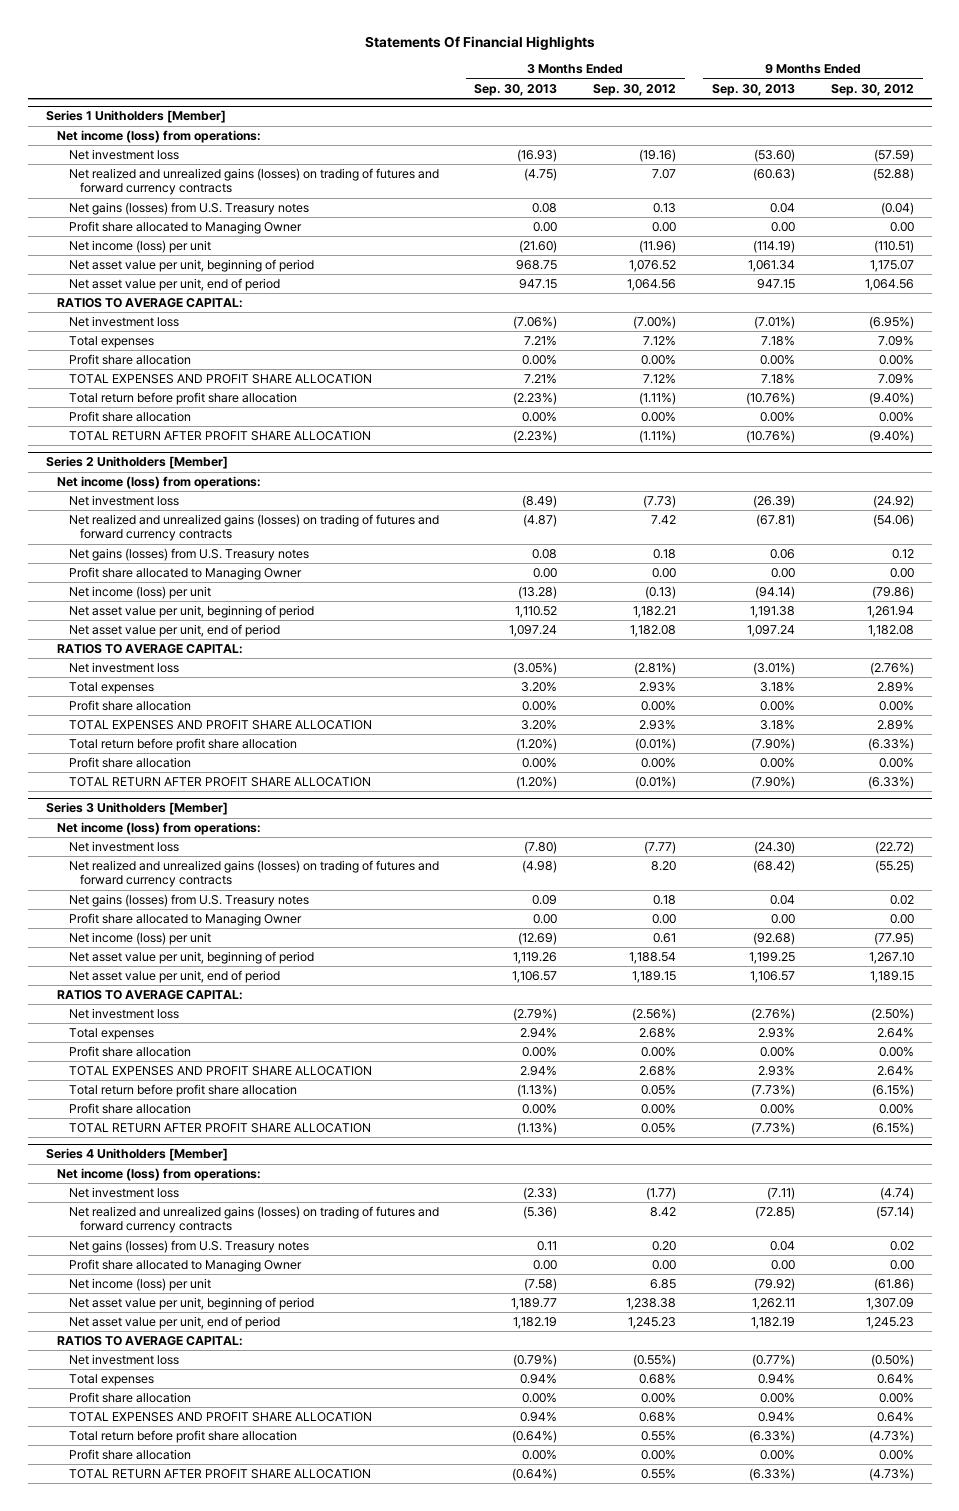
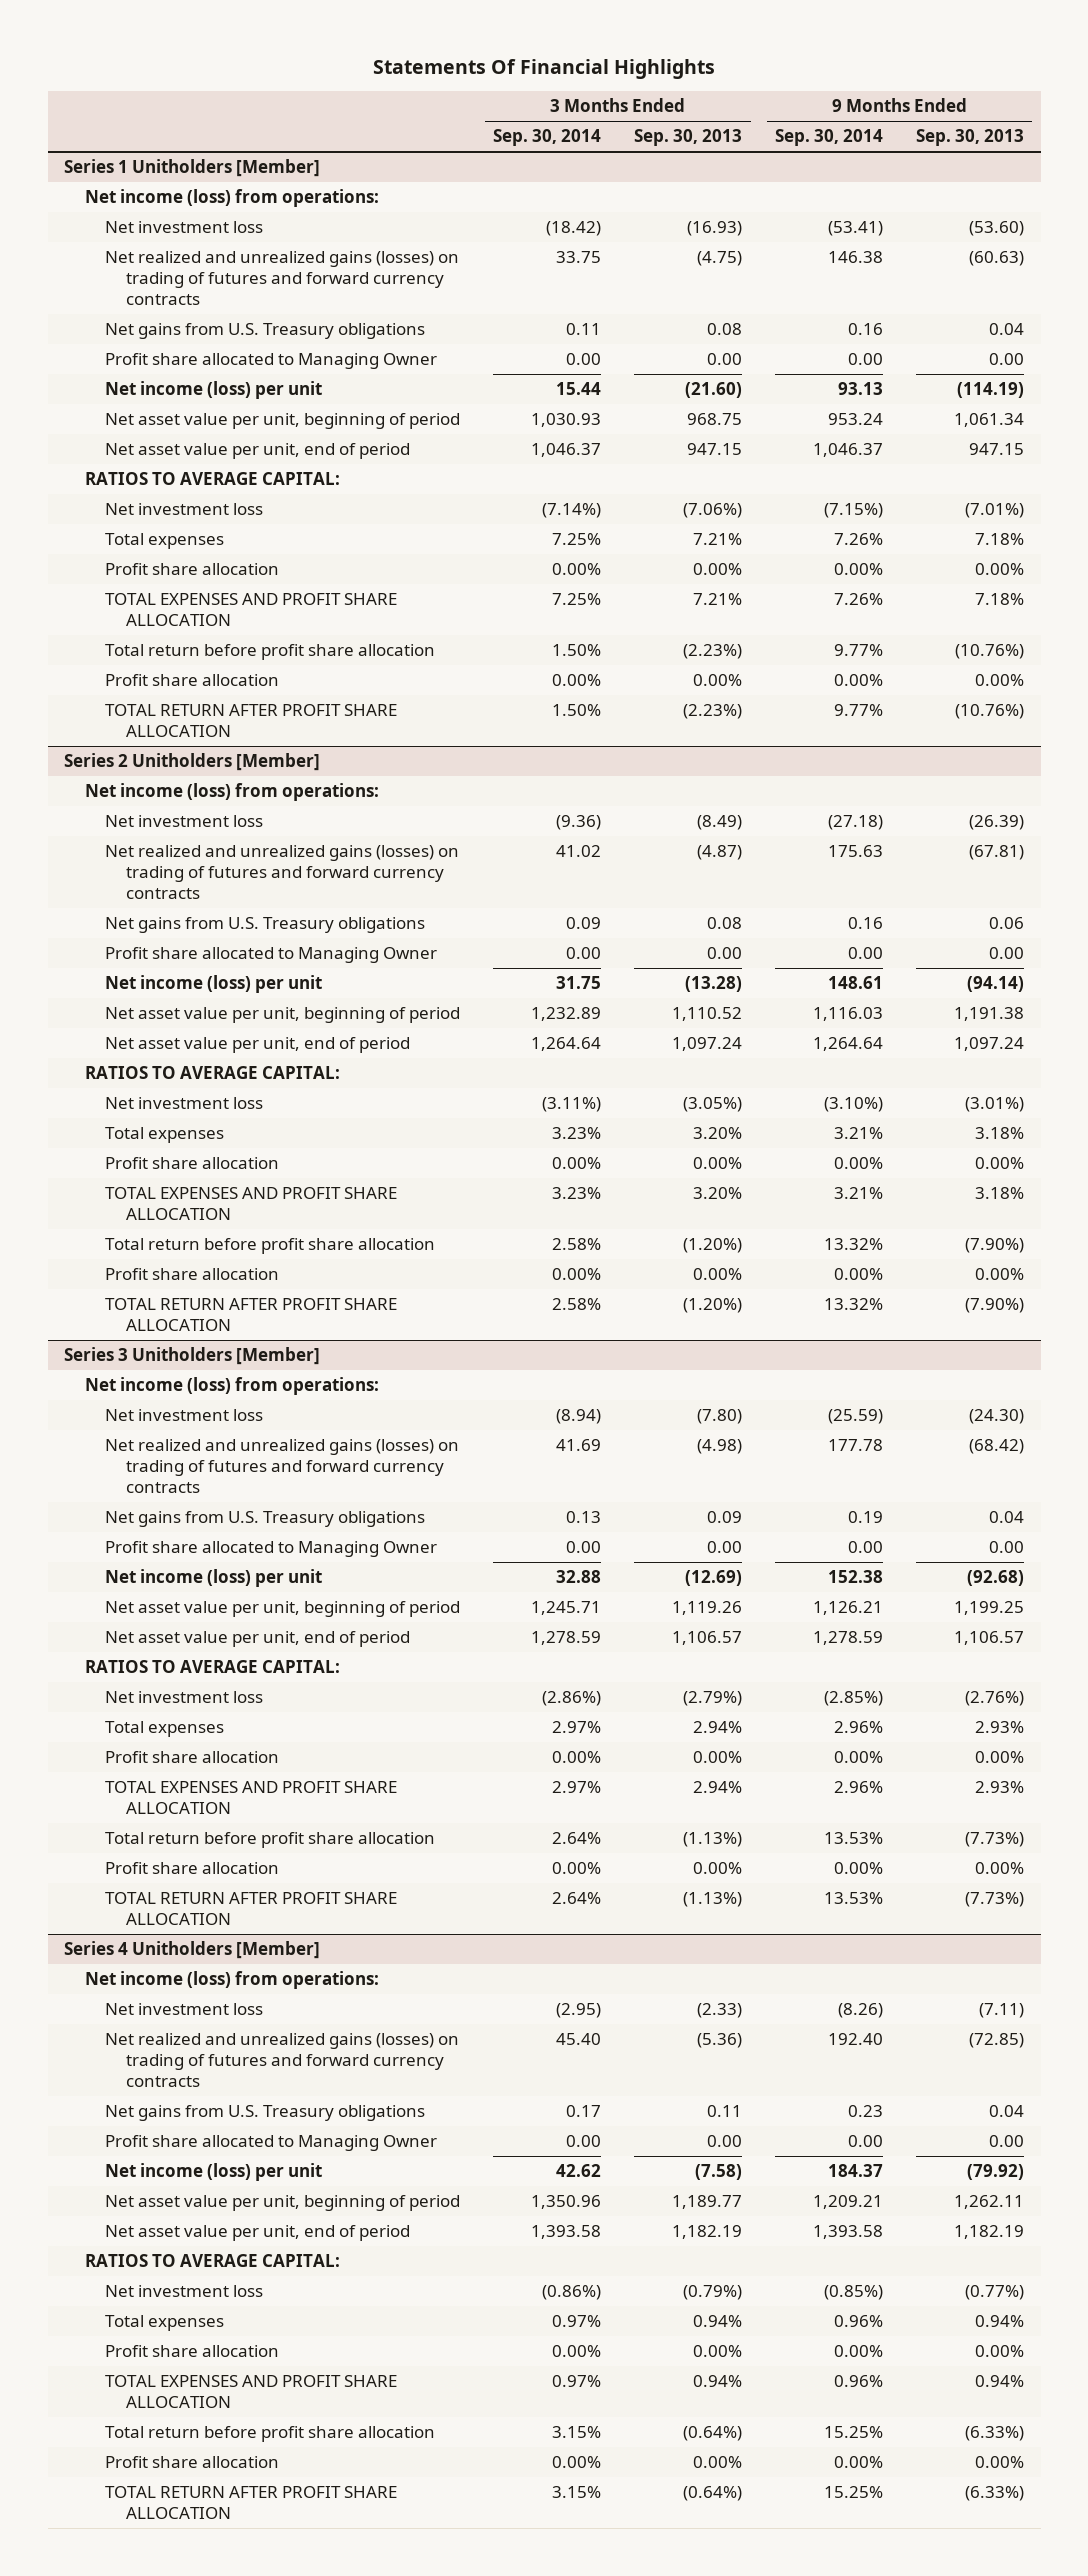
- | 3 Months Ended Sep. 30, 2013 | 3 Months Ended Sep. 30, 2012 | 9 Months Ended Sep. 30, 2013 | 9 Months Ended Sep. 30, 2012
+ | 3 Months Ended Sep. 30, 2014 | 3 Months Ended Sep. 30, 2013 | 9 Months Ended Sep. 30, 2014 | 9 Months Ended Sep. 30, 2013
@ Series 1 Unitholders [Member]
- Net gains (losses) from U.S. Treasury notes | 0.08 | 0.13 | 0.04 | (0.04)
+ Net gains from U.S. Treasury obligations | 0.11 | 0.08 | 0.16 | 0.04
@ Series 2 Unitholders [Member]
- Net gains (losses) from U.S. Treasury notes | 0.08 | 0.18 | 0.06 | 0.12
+ Net gains from U.S. Treasury obligations | 0.09 | 0.08 | 0.16 | 0.06
@ Series 3 Unitholders [Member]
- Net gains (losses) from U.S. Treasury notes | 0.09 | 0.18 | 0.04 | 0.02
+ Net gains from U.S. Treasury obligations | 0.13 | 0.09 | 0.19 | 0.04
@ Series 4 Unitholders [Member]
- Net gains (losses) from U.S. Treasury notes | 0.11 | 0.20 | 0.04 | 0.02
+ Net gains from U.S. Treasury obligations | 0.17 | 0.11 | 0.23 | 0.04

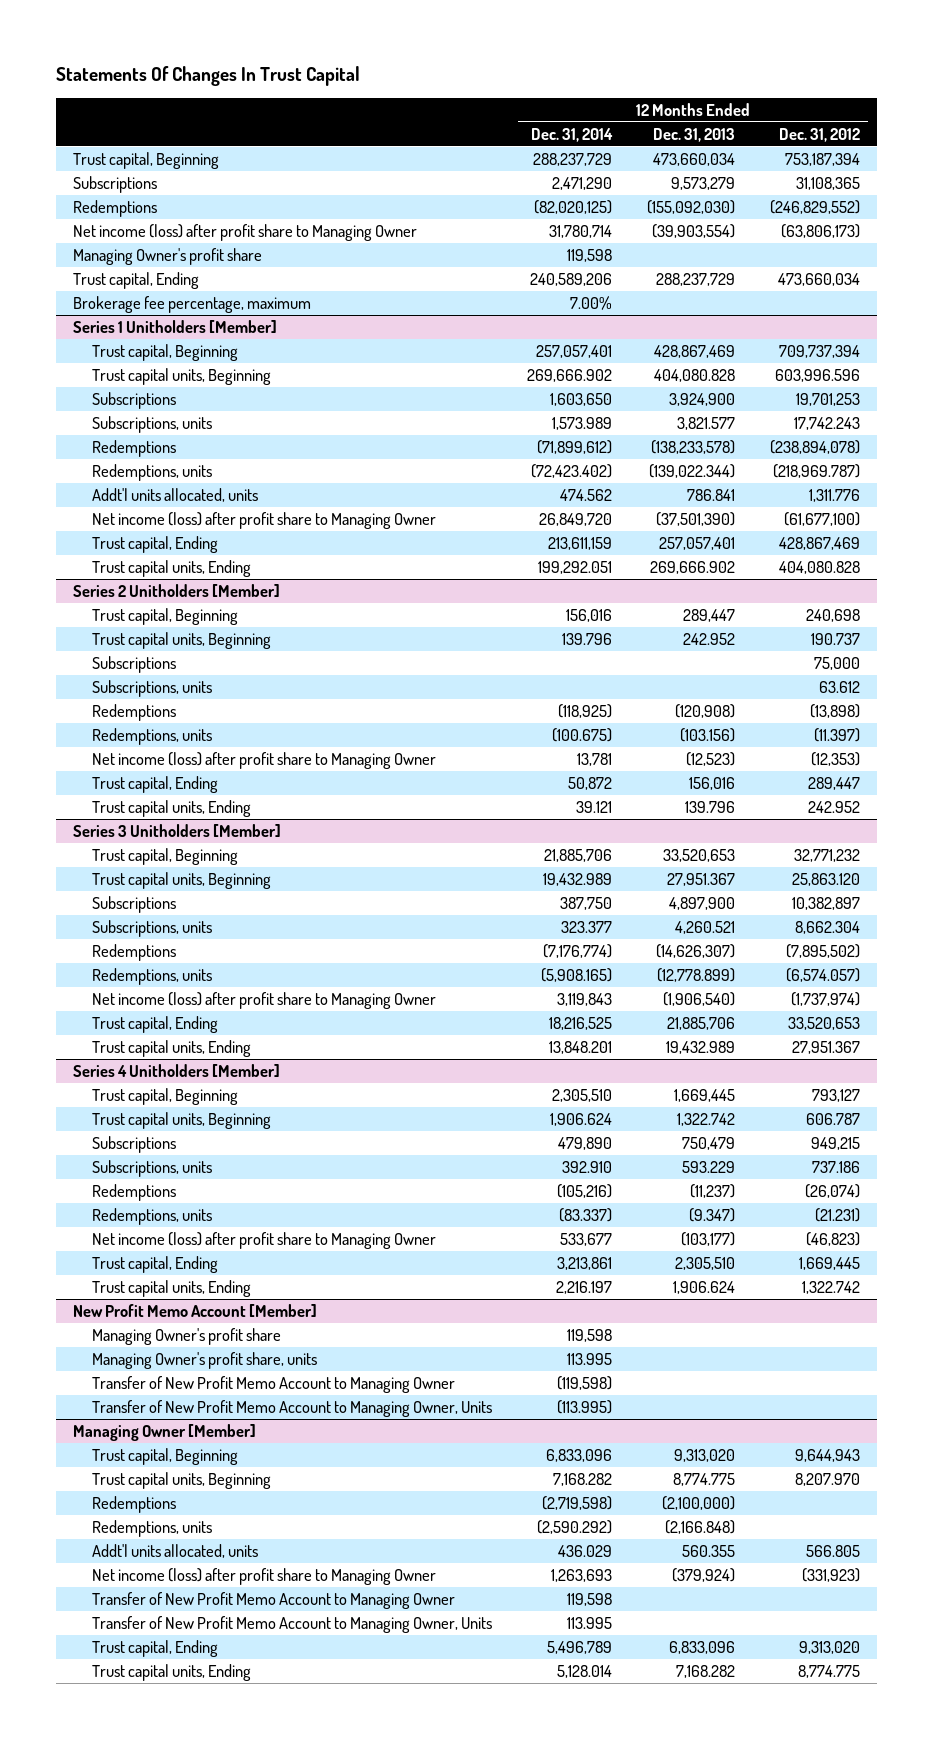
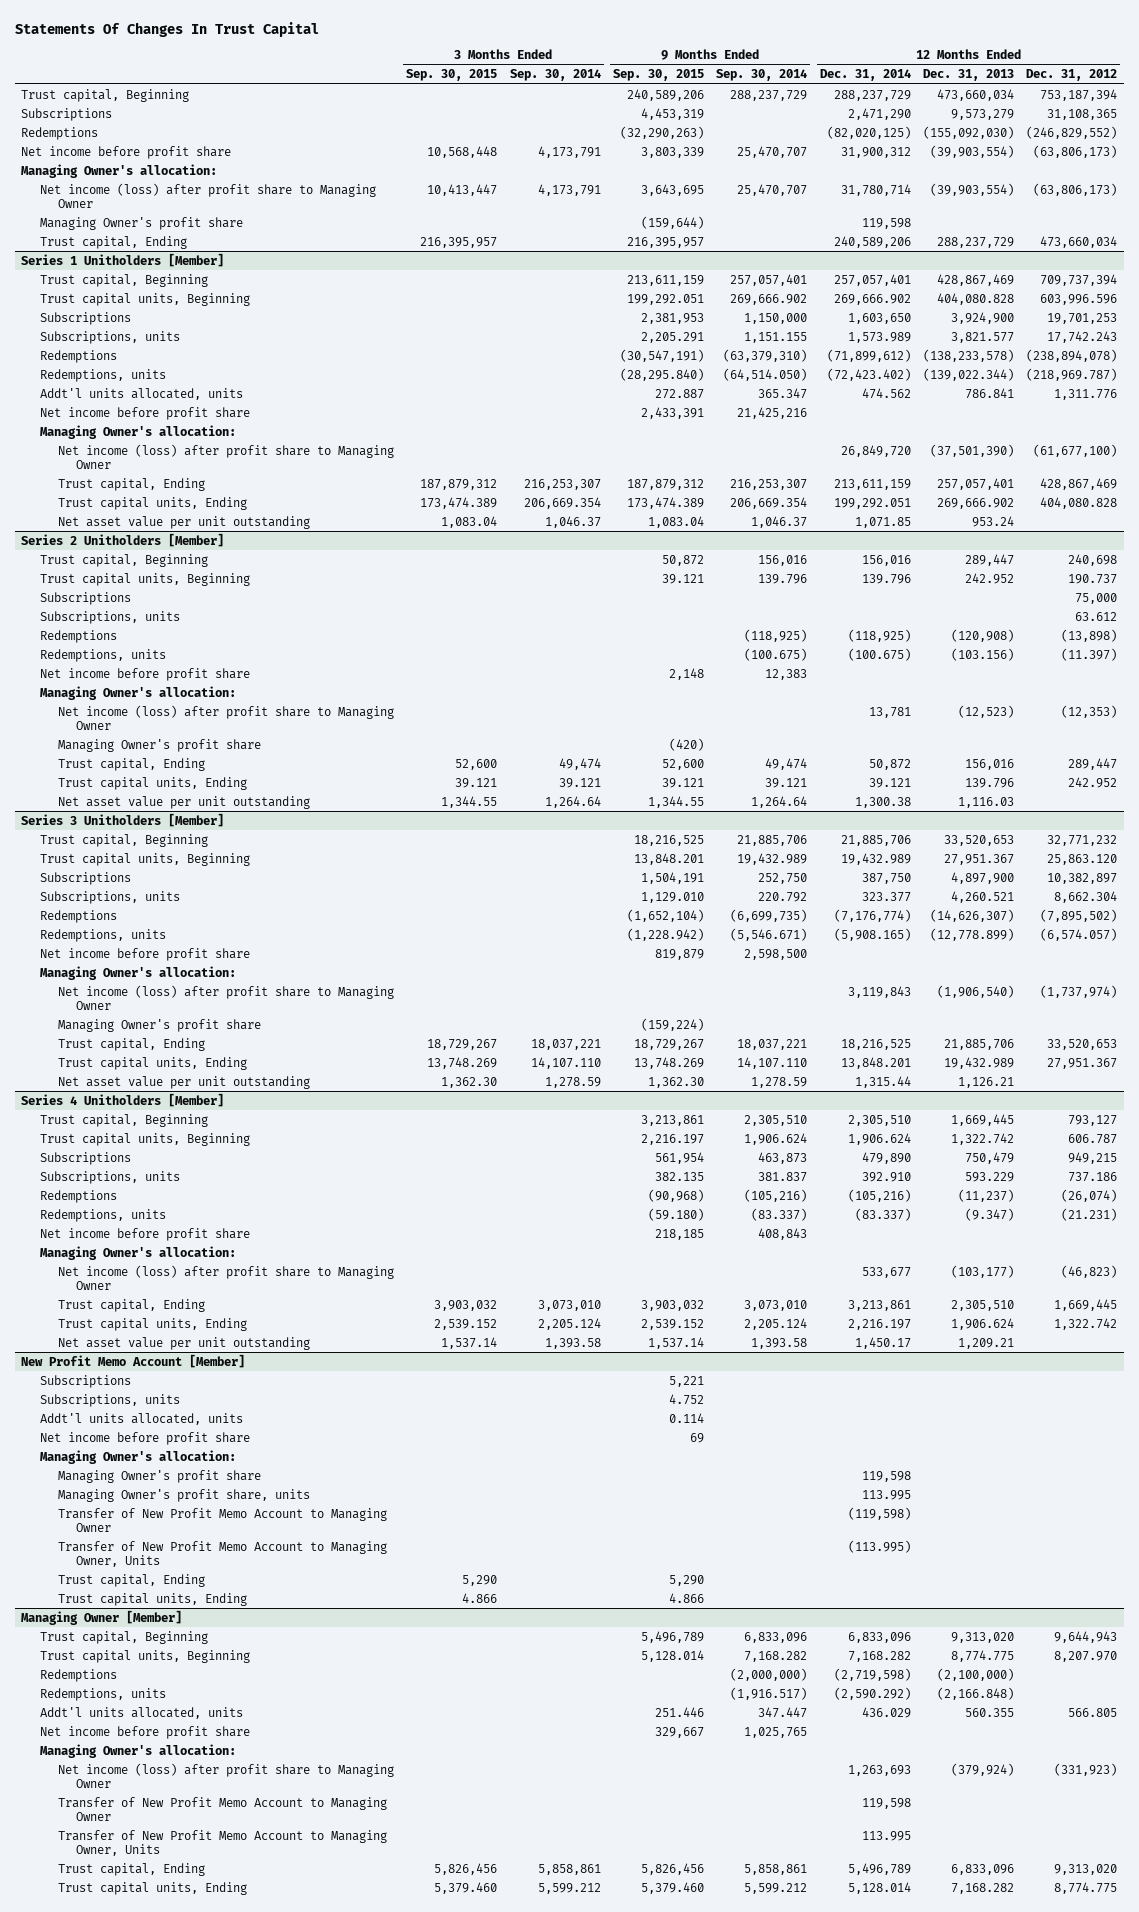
- | 12 Months Ended Dec. 31, 2014 | 12 Months Ended Dec. 31, 2013 | 12 Months Ended Dec. 31, 2012
+ | 3 Months Ended Sep. 30, 2015 | 3 Months Ended Sep. 30, 2014 | 9 Months Ended Sep. 30, 2015 | 9 Months Ended Sep. 30, 2014 | 12 Months Ended Dec. 31, 2014 | 12 Months Ended Dec. 31, 2013 | 12 Months Ended Dec. 31, 2012
+ Net income before profit share | 10,568,448 | 4,173,791 | 3,803,339 | 25,470,707 | 31,900,312 | (39,903,554) | (63,806,173)
+ Managing Owner's allocation:
- Brokerage fee percentage, maximum | 7.00% | |
@ Series 1 Unitholders [Member]
+ Net income before profit share | | | 2,433,391 | 21,425,216 | | |
+ Managing Owner's allocation:
+ Net asset value per unit outstanding | 1,083.04 | 1,046.37 | 1,083.04 | 1,046.37 | 1,071.85 | 953.24 |
@ Series 2 Unitholders [Member]
+ Net income before profit share | | | 2,148 | 12,383 | | |
+ Managing Owner's allocation:
+ Managing Owner's profit share | | | (420) | | | |
+ Net asset value per unit outstanding | 1,344.55 | 1,264.64 | 1,344.55 | 1,264.64 | 1,300.38 | 1,116.03 |
@ Series 3 Unitholders [Member]
+ Net income before profit share | | | 819,879 | 2,598,500 | | |
+ Managing Owner's allocation:
+ Managing Owner's profit share | | | (159,224) | | | |
+ Net asset value per unit outstanding | 1,362.30 | 1,278.59 | 1,362.30 | 1,278.59 | 1,315.44 | 1,126.21 |
@ Series 4 Unitholders [Member]
+ Net income before profit share | | | 218,185 | 408,843 | | |
+ Managing Owner's allocation:
+ Net asset value per unit outstanding | 1,537.14 | 1,393.58 | 1,537.14 | 1,393.58 | 1,450.17 | 1,209.21 |
@ New Profit Memo Account [Member]
+ Subscriptions | | | 5,221 | | | |
+ Subscriptions, units | | | 4.752 | | | |
+ Addt'l units allocated, units | | | 0.114 | | | |
+ Net income before profit share | | | 69 | | | |
+ Managing Owner's allocation:
+ Trust capital, Ending | 5,290 | | 5,290 | | | |
+ Trust capital units, Ending | 4.866 | | 4.866 | | | |
@ Managing Owner [Member]
+ Net income before profit share | | | 329,667 | 1,025,765 | | |
+ Managing Owner's allocation:

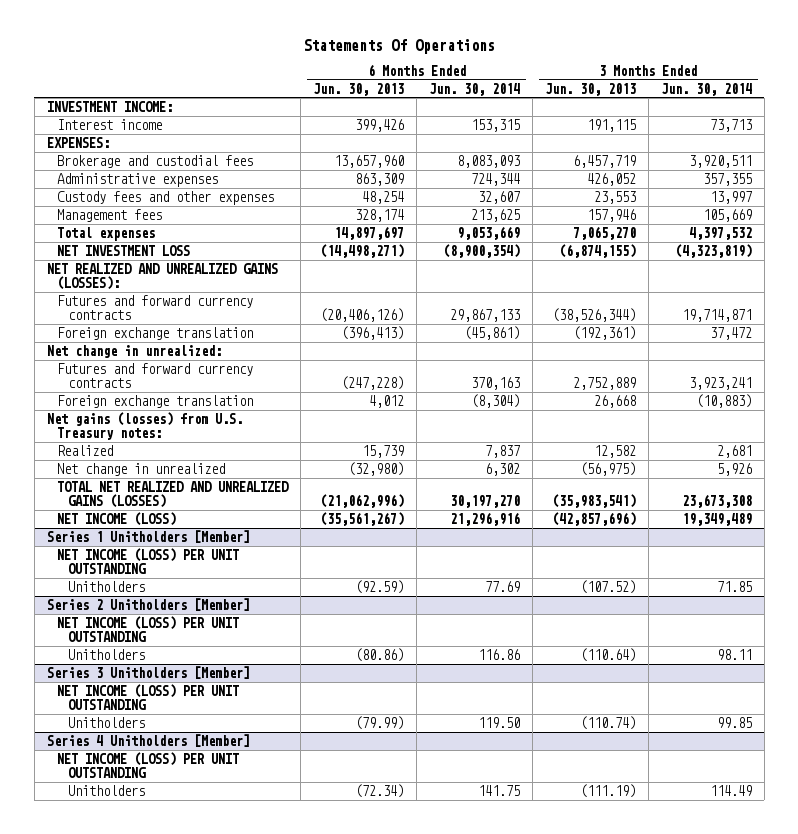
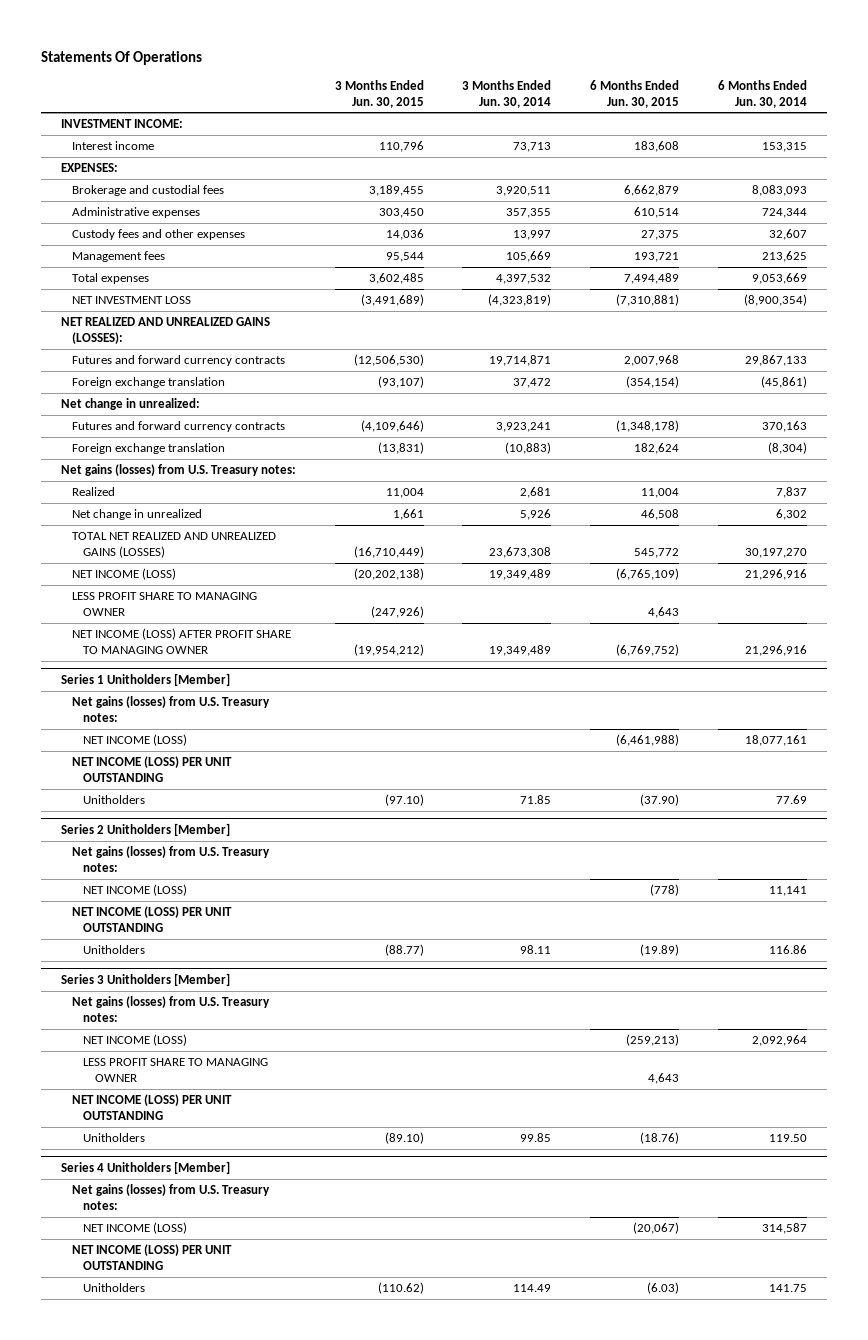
- | 6 Months Ended Jun. 30, 2013 | 6 Months Ended Jun. 30, 2014 | 3 Months Ended Jun. 30, 2013 | 3 Months Ended Jun. 30, 2014
+ | 3 Months Ended Jun. 30, 2015 | 3 Months Ended Jun. 30, 2014 | 6 Months Ended Jun. 30, 2015 | 6 Months Ended Jun. 30, 2014
+ LESS PROFIT SHARE TO MANAGING OWNER | (247,926) | | 4,643 |
+ NET INCOME (LOSS) AFTER PROFIT SHARE TO MANAGING OWNER | (19,954,212) | 19,349,489 | (6,769,752) | 21,296,916
@ Series 1 Unitholders [Member]
+ Net gains (losses) from U.S. Treasury notes:
+ NET INCOME (LOSS) | | | (6,461,988) | 18,077,161
@ Series 2 Unitholders [Member]
+ Net gains (losses) from U.S. Treasury notes:
+ NET INCOME (LOSS) | | | (778) | 11,141
@ Series 3 Unitholders [Member]
+ Net gains (losses) from U.S. Treasury notes:
+ NET INCOME (LOSS) | | | (259,213) | 2,092,964
+ LESS PROFIT SHARE TO MANAGING OWNER | | | 4,643 |
@ Series 4 Unitholders [Member]
+ Net gains (losses) from U.S. Treasury notes:
+ NET INCOME (LOSS) | | | (20,067) | 314,587

